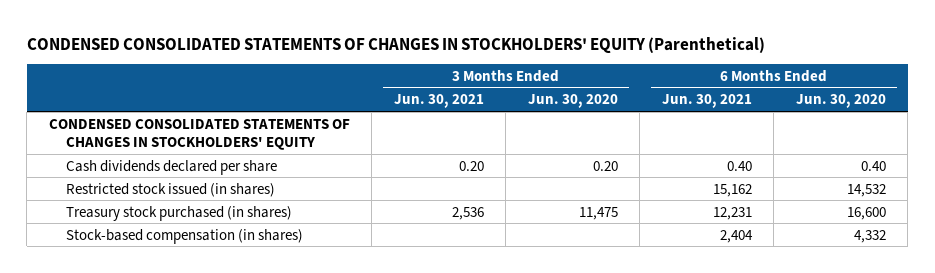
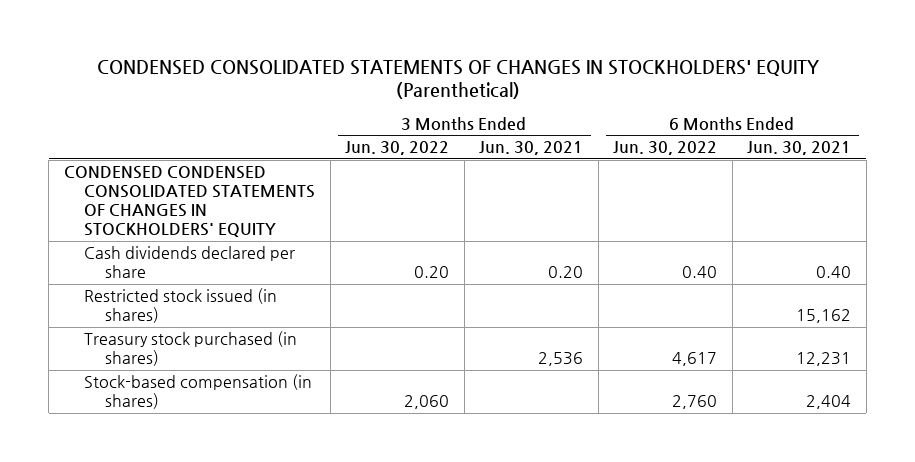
- | 3 Months Ended Jun. 30, 2021 | 3 Months Ended Jun. 30, 2020 | 6 Months Ended Jun. 30, 2021 | 6 Months Ended Jun. 30, 2020
+ | 3 Months Ended Jun. 30, 2022 | 3 Months Ended Jun. 30, 2021 | 6 Months Ended Jun. 30, 2022 | 6 Months Ended Jun. 30, 2021
- CONDENSED CONSOLIDATED STATEMENTS OF CHANGES IN STOCKHOLDERS' EQUITY
+ CONDENSED CONDENSED CONSOLIDATED STATEMENTS OF CHANGES IN STOCKHOLDERS' EQUITY

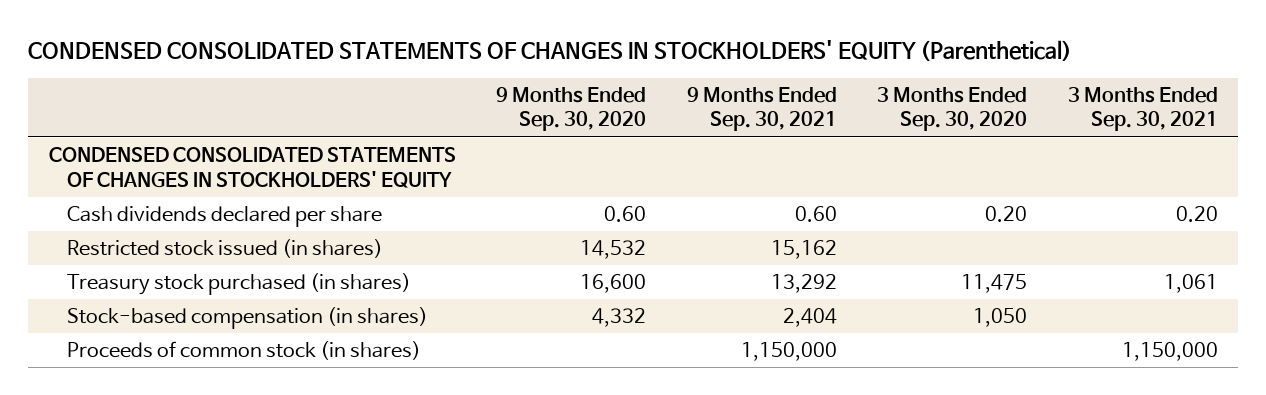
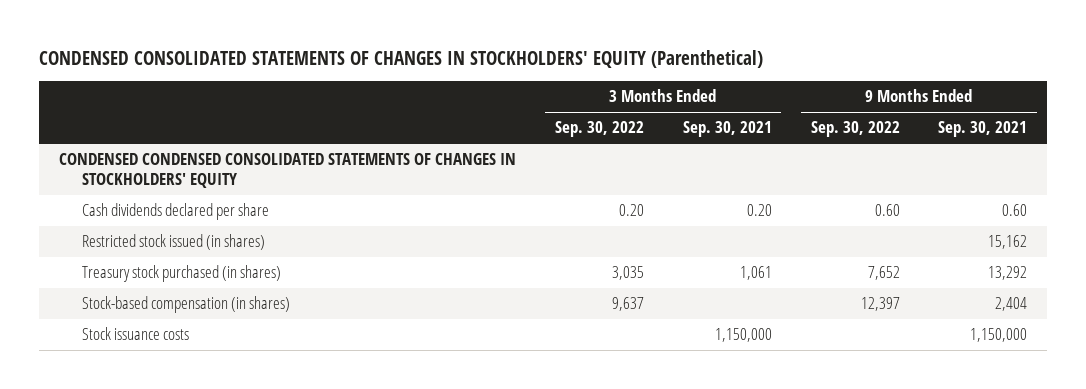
- | 9 Months Ended Sep. 30, 2020 | 9 Months Ended Sep. 30, 2021 | 3 Months Ended Sep. 30, 2020 | 3 Months Ended Sep. 30, 2021
+ | 3 Months Ended Sep. 30, 2022 | 3 Months Ended Sep. 30, 2021 | 9 Months Ended Sep. 30, 2022 | 9 Months Ended Sep. 30, 2021
- CONDENSED CONSOLIDATED STATEMENTS OF CHANGES IN STOCKHOLDERS' EQUITY
+ CONDENSED CONDENSED CONSOLIDATED STATEMENTS OF CHANGES IN STOCKHOLDERS' EQUITY
- Proceeds of common stock (in shares) | | 1,150,000 | | 1,150,000
+ Stock issuance costs | | 1,150,000 | | 1,150,000

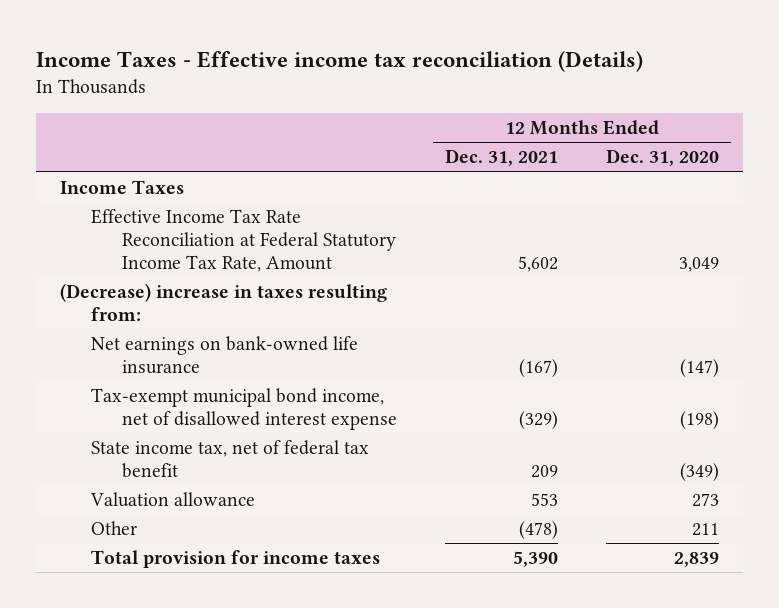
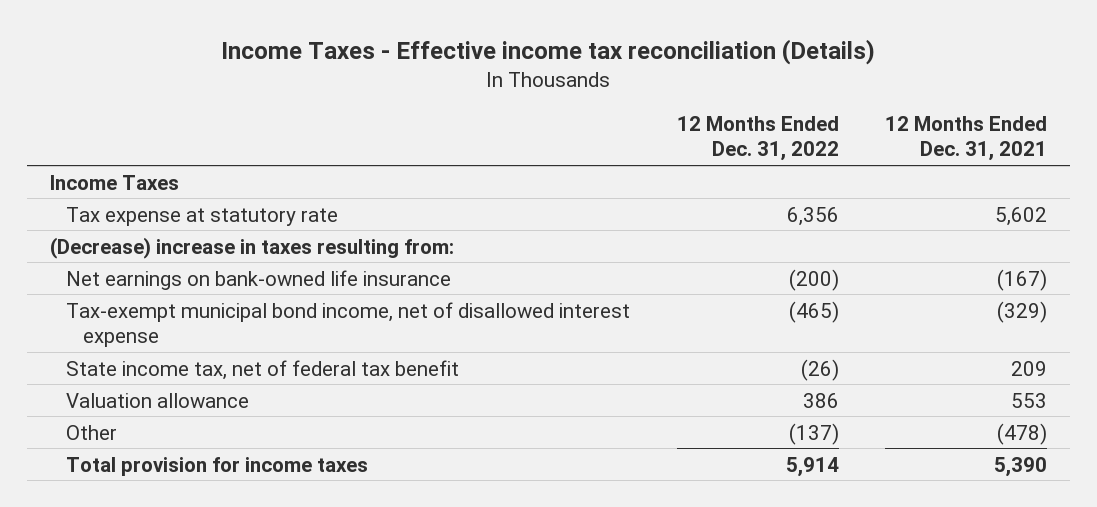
- | 12 Months Ended Dec. 31, 2021 | 12 Months Ended Dec. 31, 2020
+ | 12 Months Ended Dec. 31, 2022 | 12 Months Ended Dec. 31, 2021
- Effective Income Tax Rate Reconciliation at Federal Statutory Income Tax Rate, Amount | 5,602 | 3,049
+ Tax expense at statutory rate | 6,356 | 5,602

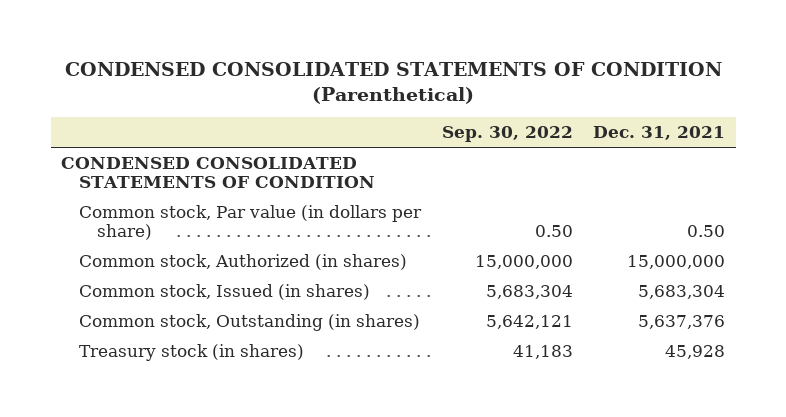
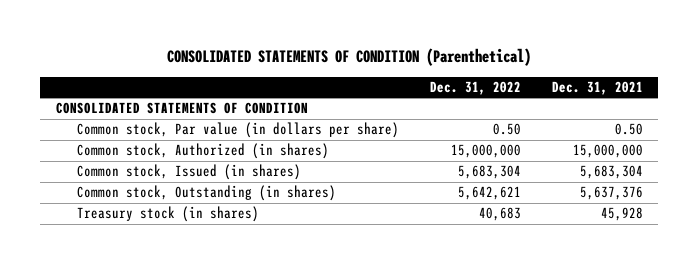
- CONDENSED CONSOLIDATED STATEMENTS OF CONDITION (Parenthetical)
+ CONSOLIDATED STATEMENTS OF CONDITION (Parenthetical)
- | Sep. 30, 2022 | Dec. 31, 2021
+ | Dec. 31, 2022 | Dec. 31, 2021
- CONDENSED CONSOLIDATED STATEMENTS OF CONDITION
+ CONSOLIDATED STATEMENTS OF CONDITION

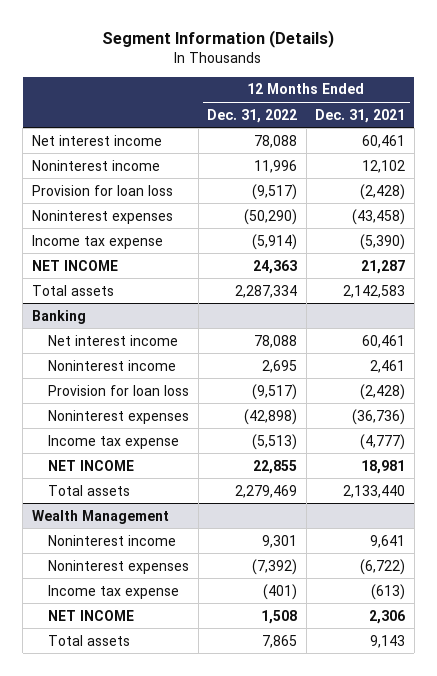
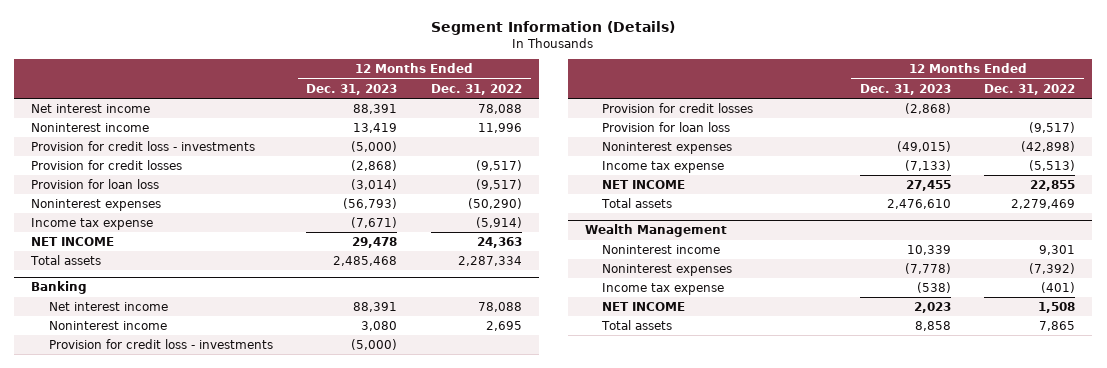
- | 12 Months Ended Dec. 31, 2022 | 12 Months Ended Dec. 31, 2021
+ | 12 Months Ended Dec. 31, 2023 | 12 Months Ended Dec. 31, 2022
+ Provision for credit loss - investments | (5,000) |
+ Provision for credit losses | (2,868) | (9,517)
@ Banking
+ Provision for credit loss - investments | (5,000) |
+ Provision for credit losses | (2,868) |

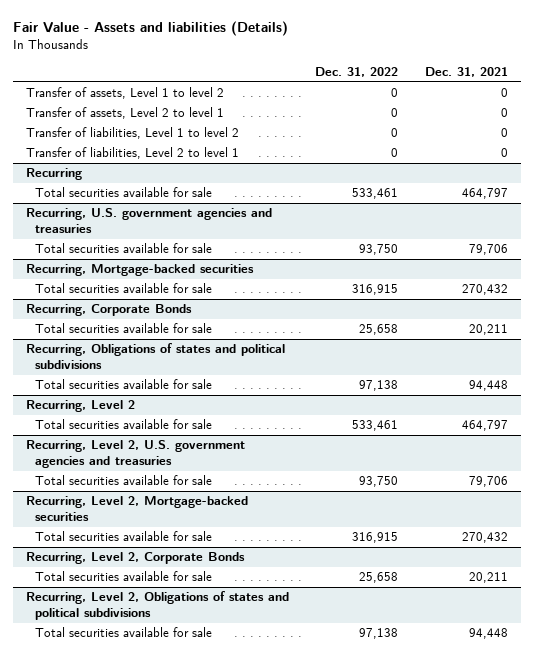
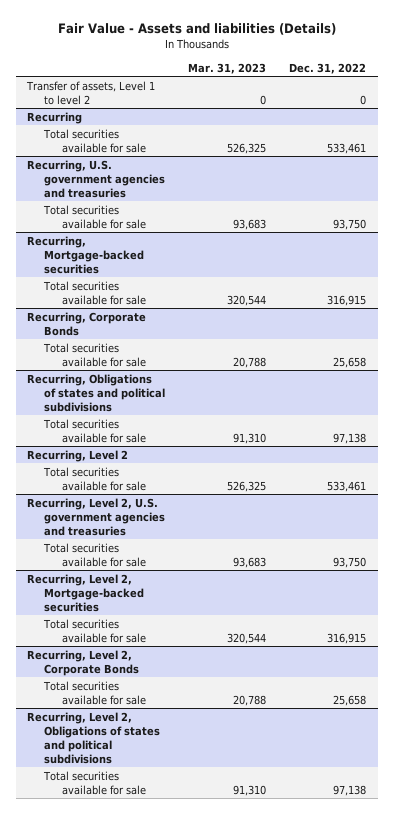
- | Dec. 31, 2022 | Dec. 31, 2021
+ | Mar. 31, 2023 | Dec. 31, 2022
- Transfer of assets, Level 2 to level 1 | 0 | 0
- Transfer of liabilities, Level 1 to level 2 | 0 | 0
- Transfer of liabilities, Level 2 to level 1 | 0 | 0

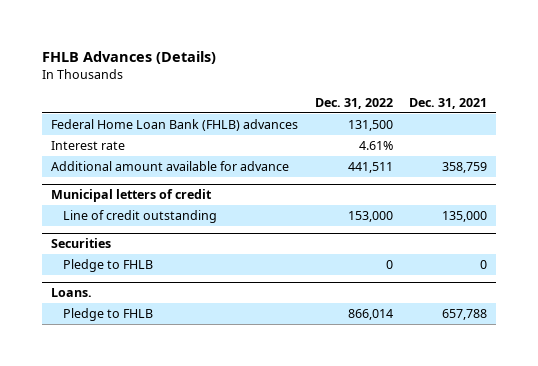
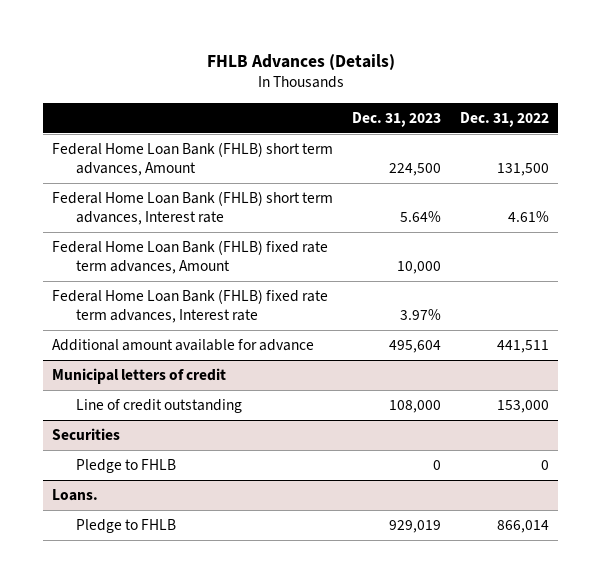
- | Dec. 31, 2022 | Dec. 31, 2021
+ | Dec. 31, 2023 | Dec. 31, 2022
- Federal Home Loan Bank (FHLB) advances | 131,500 |
- Interest rate | 4.61% |
+ Federal Home Loan Bank (FHLB) short term advances, Amount | 224,500 | 131,500
+ Federal Home Loan Bank (FHLB) short term advances, Interest rate | 5.64% | 4.61%
+ Federal Home Loan Bank (FHLB) fixed rate term advances, Amount | 10,000 |
+ Federal Home Loan Bank (FHLB) fixed rate term advances, Interest rate | 3.97% |

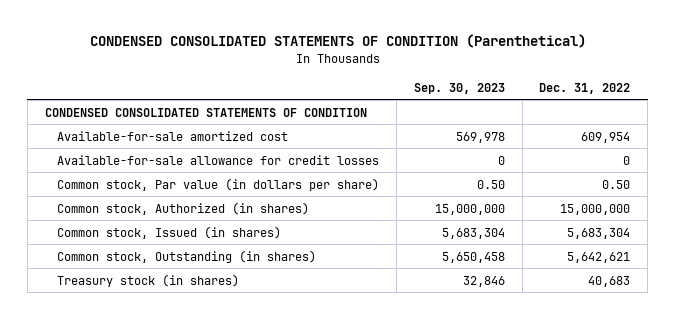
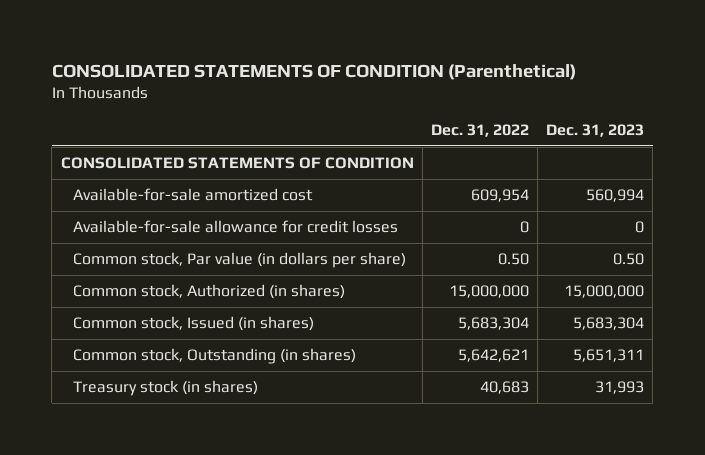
- CONDENSED CONSOLIDATED STATEMENTS OF CONDITION (Parenthetical)
+ CONSOLIDATED STATEMENTS OF CONDITION (Parenthetical)
- | Sep. 30, 2023 | Dec. 31, 2022
+ | Dec. 31, 2022 | Dec. 31, 2023
- CONDENSED CONSOLIDATED STATEMENTS OF CONDITION
+ CONSOLIDATED STATEMENTS OF CONDITION

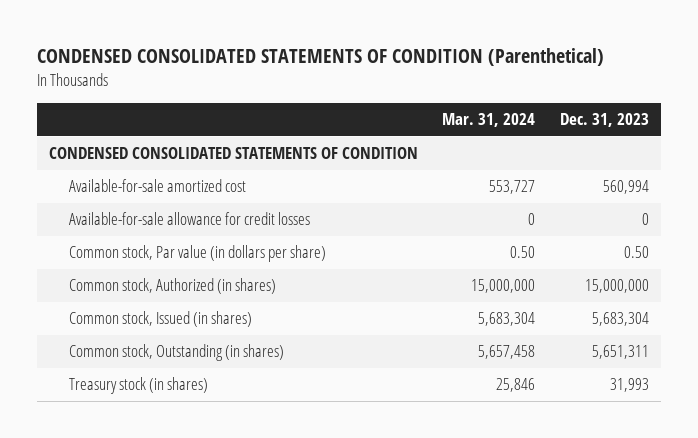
- CONSOLIDATED STATEMENTS OF CONDITION (Parenthetical)
+ CONDENSED CONSOLIDATED STATEMENTS OF CONDITION (Parenthetical)
- | Dec. 31, 2022 | Dec. 31, 2023
+ | Mar. 31, 2024 | Dec. 31, 2023
- CONSOLIDATED STATEMENTS OF CONDITION
+ CONDENSED CONSOLIDATED STATEMENTS OF CONDITION

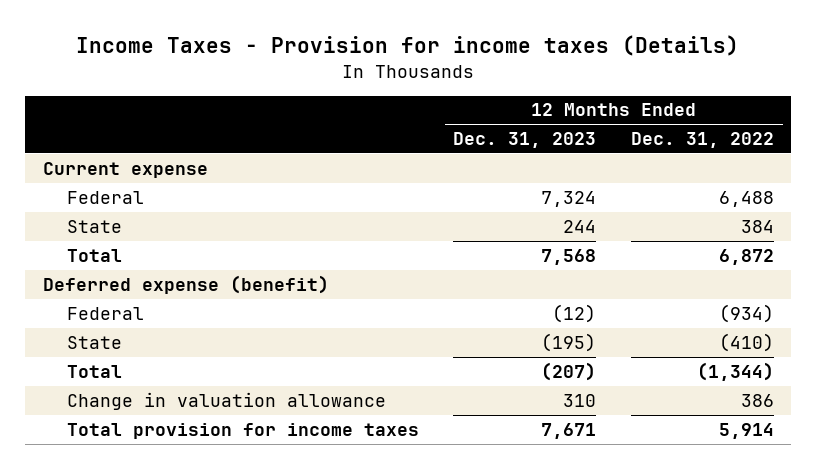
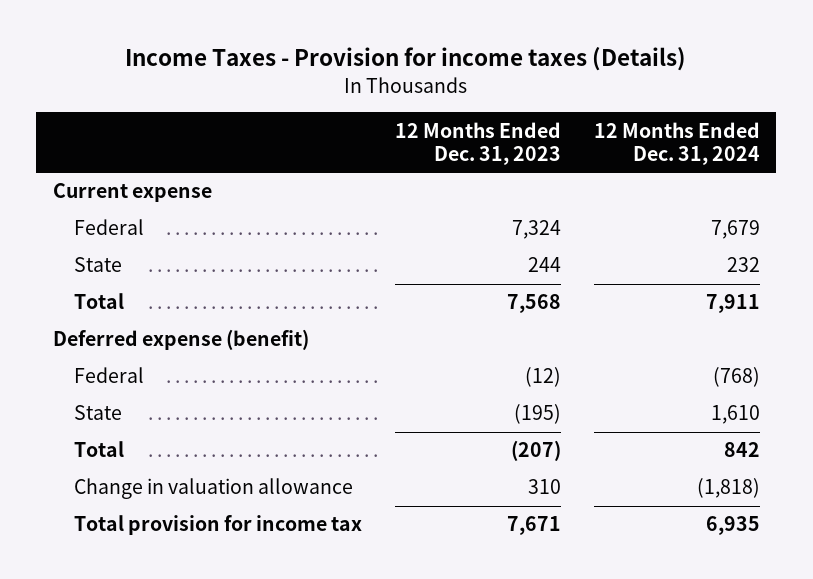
- | 12 Months Ended Dec. 31, 2023 | 12 Months Ended Dec. 31, 2022
+ | 12 Months Ended Dec. 31, 2023 | 12 Months Ended Dec. 31, 2024
- Total provision for income taxes | 7,671 | 5,914
+ Total provision for income tax | 7,671 | 6,935

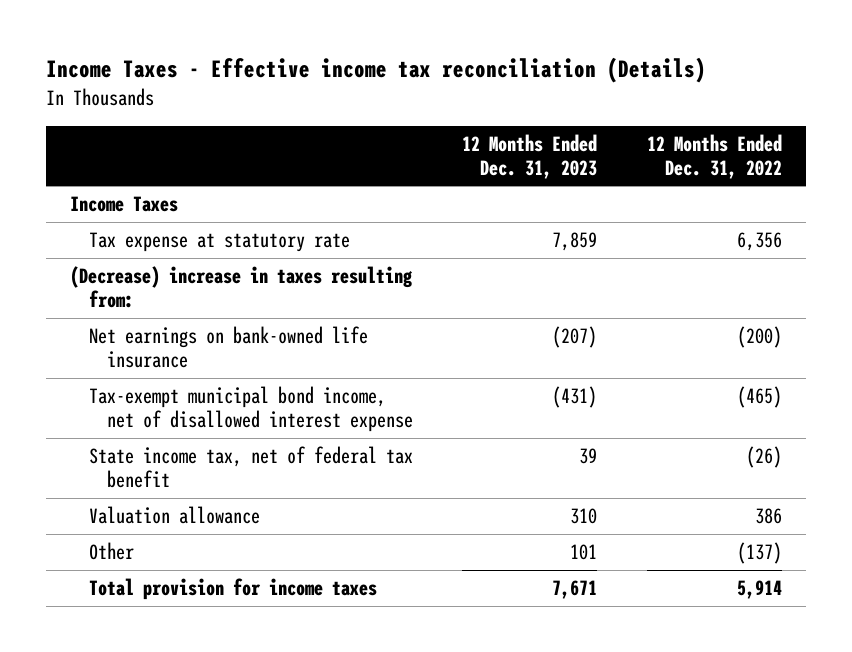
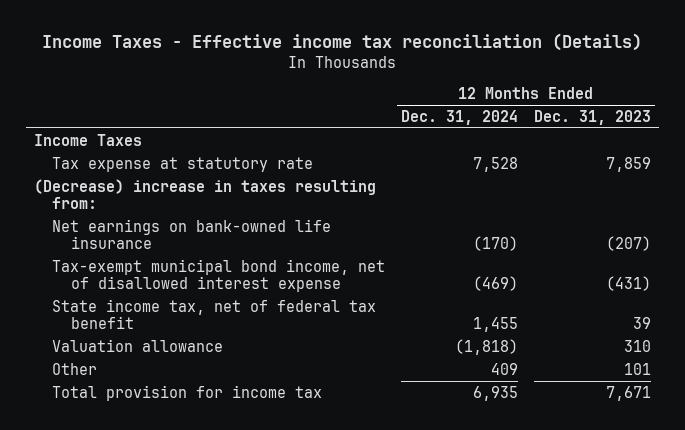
- | 12 Months Ended Dec. 31, 2023 | 12 Months Ended Dec. 31, 2022
+ | 12 Months Ended Dec. 31, 2024 | 12 Months Ended Dec. 31, 2023
- Total provision for income taxes | 7,671 | 5,914
+ Total provision for income tax | 6,935 | 7,671

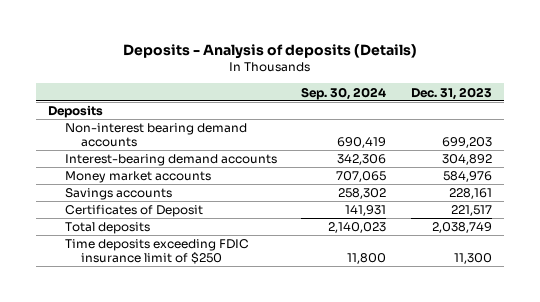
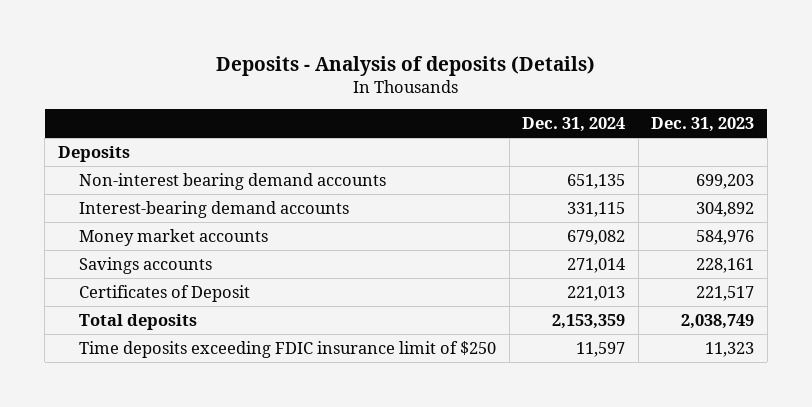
- | Sep. 30, 2024 | Dec. 31, 2023
+ | Dec. 31, 2024 | Dec. 31, 2023
- Time deposits exceeding FDIC insurance limit of $250 | 11,800 | 11,300
+ Time deposits exceeding FDIC insurance limit of $250 | 11,597 | 11,323

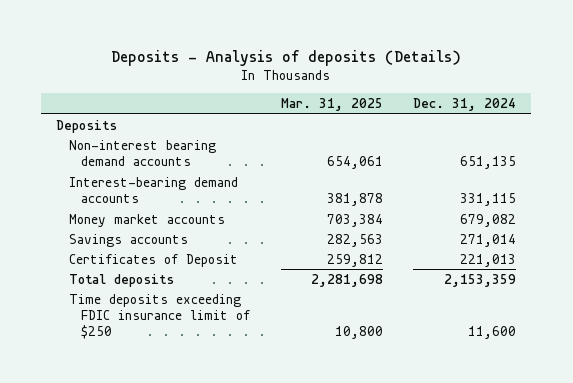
- | Dec. 31, 2024 | Dec. 31, 2023
+ | Mar. 31, 2025 | Dec. 31, 2024
- Time deposits exceeding FDIC insurance limit of $250 | 11,597 | 11,323
+ Time deposits exceeding FDIC insurance limit of $250 | 10,800 | 11,600

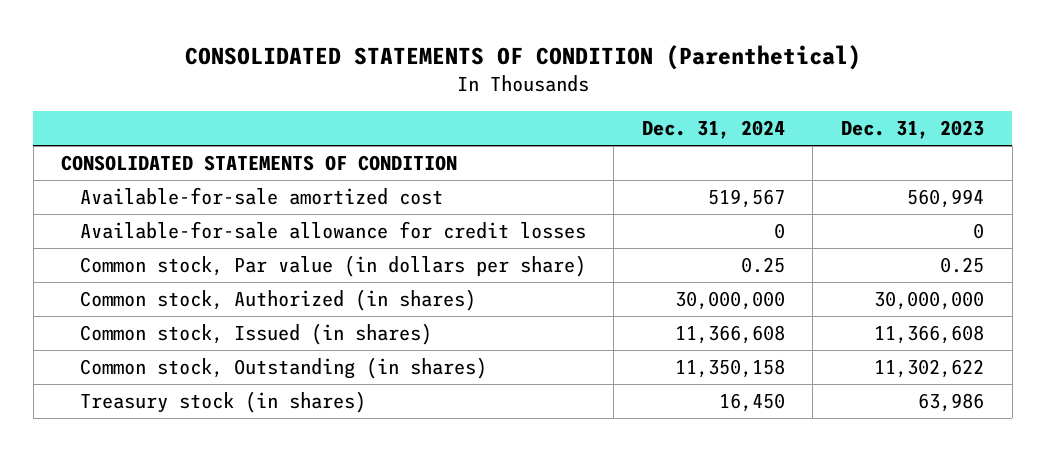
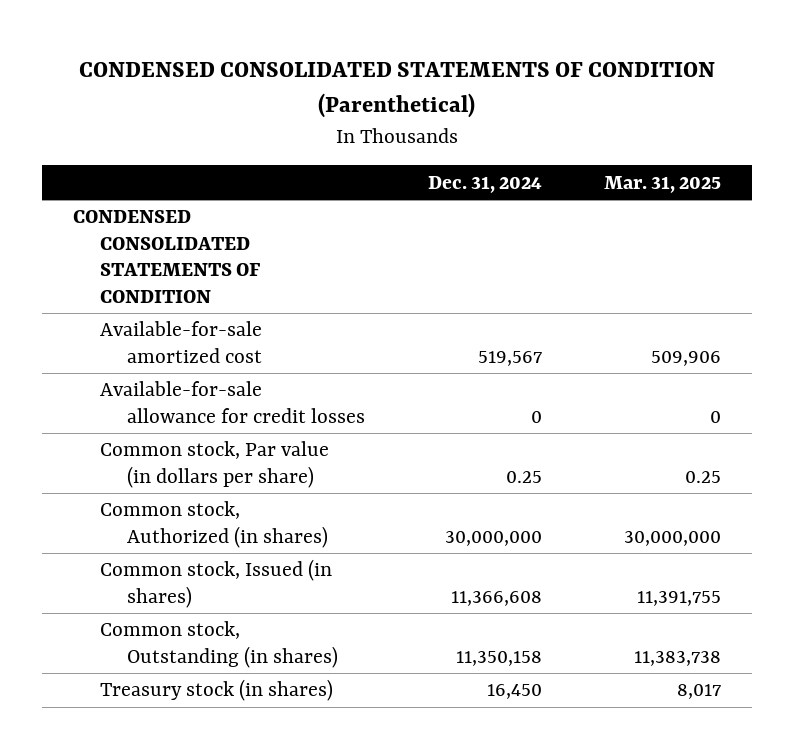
- CONSOLIDATED STATEMENTS OF CONDITION (Parenthetical)
+ CONDENSED CONSOLIDATED STATEMENTS OF CONDITION (Parenthetical)
- | Dec. 31, 2024 | Dec. 31, 2023
+ | Dec. 31, 2024 | Mar. 31, 2025
- CONSOLIDATED STATEMENTS OF CONDITION
+ CONDENSED CONSOLIDATED STATEMENTS OF CONDITION

